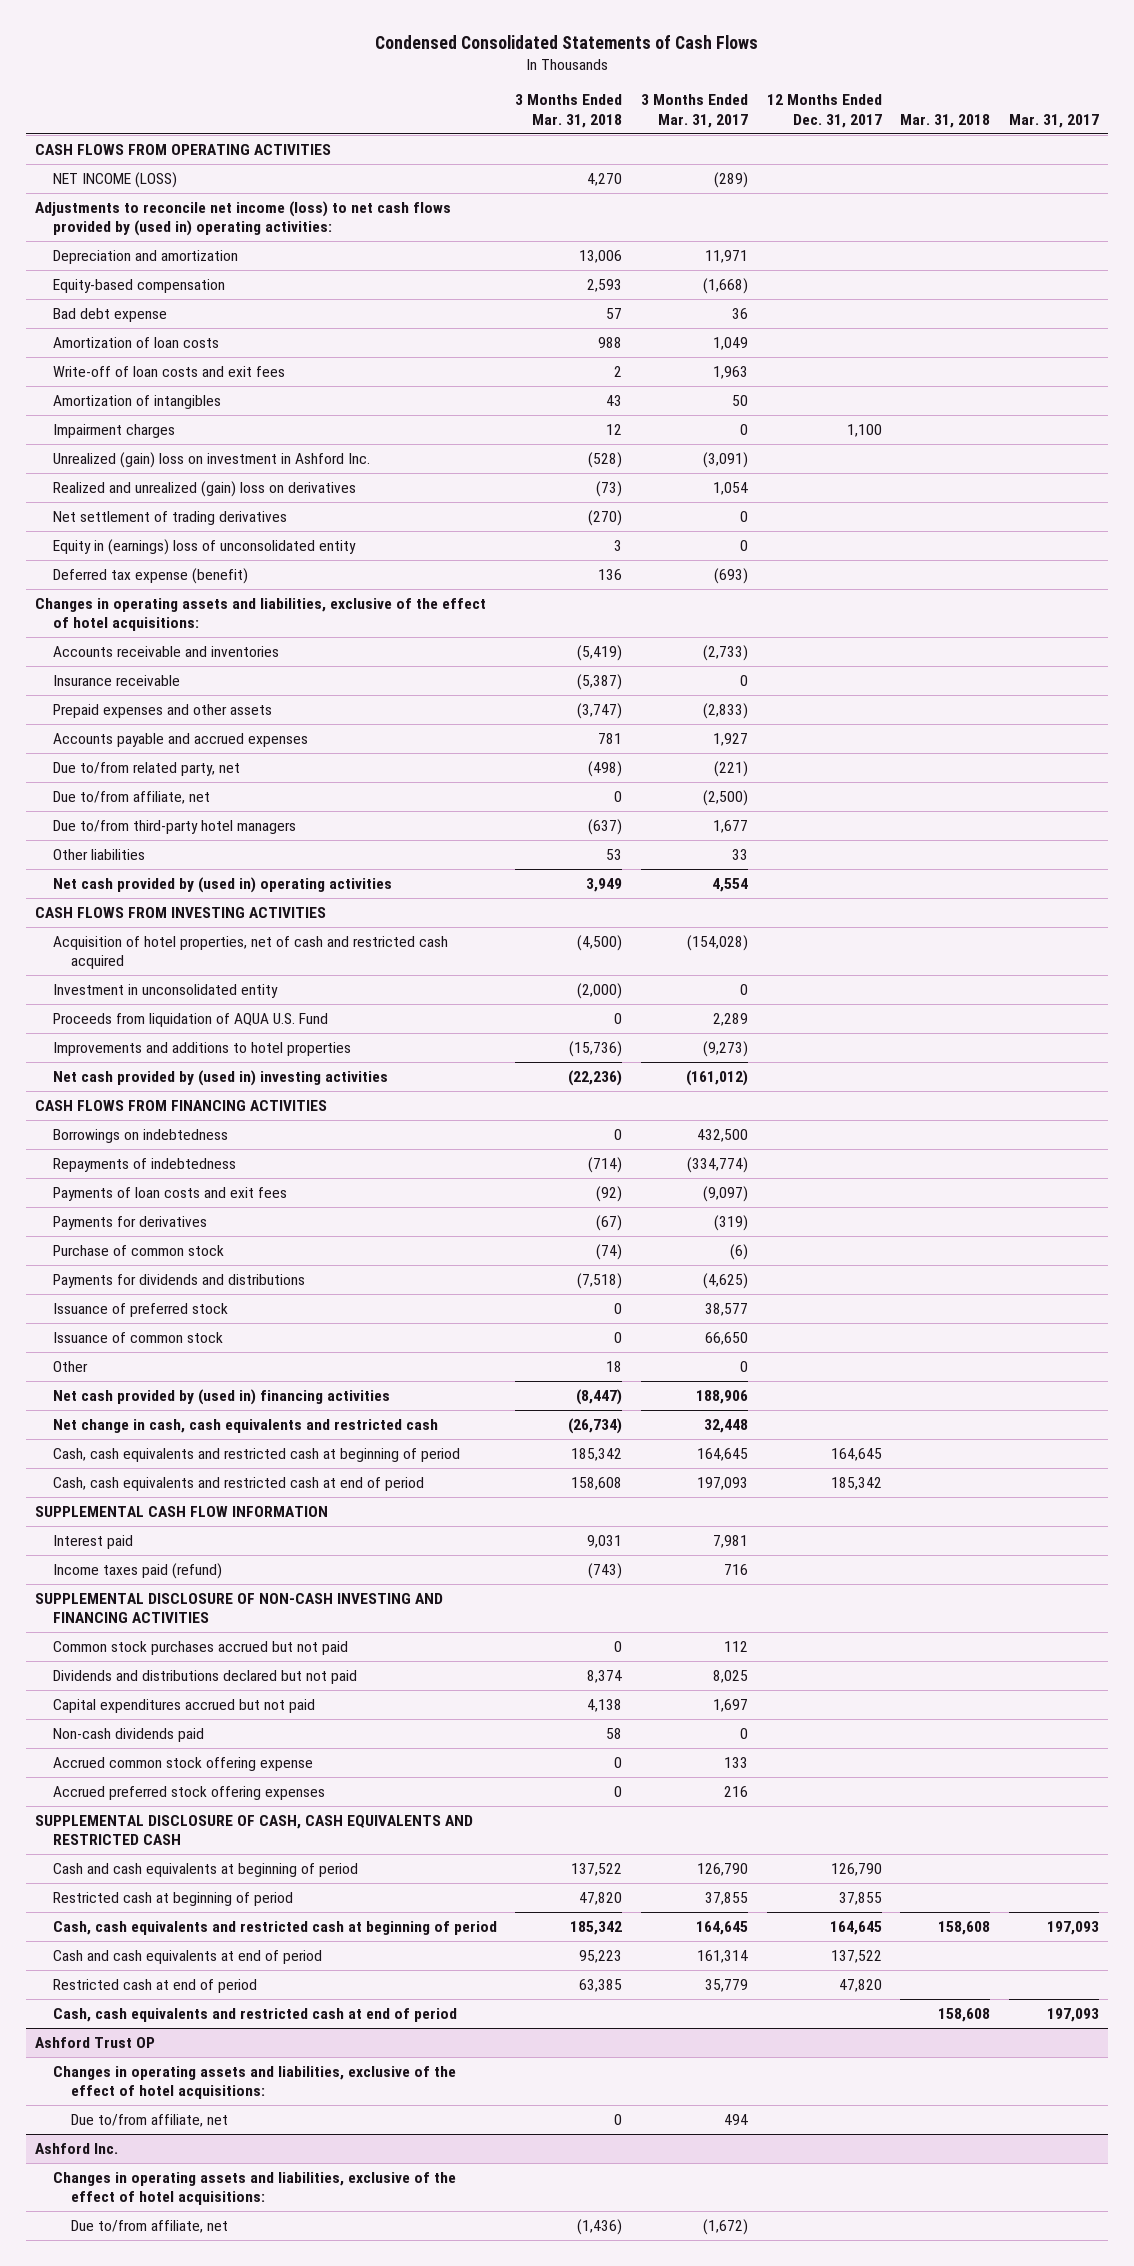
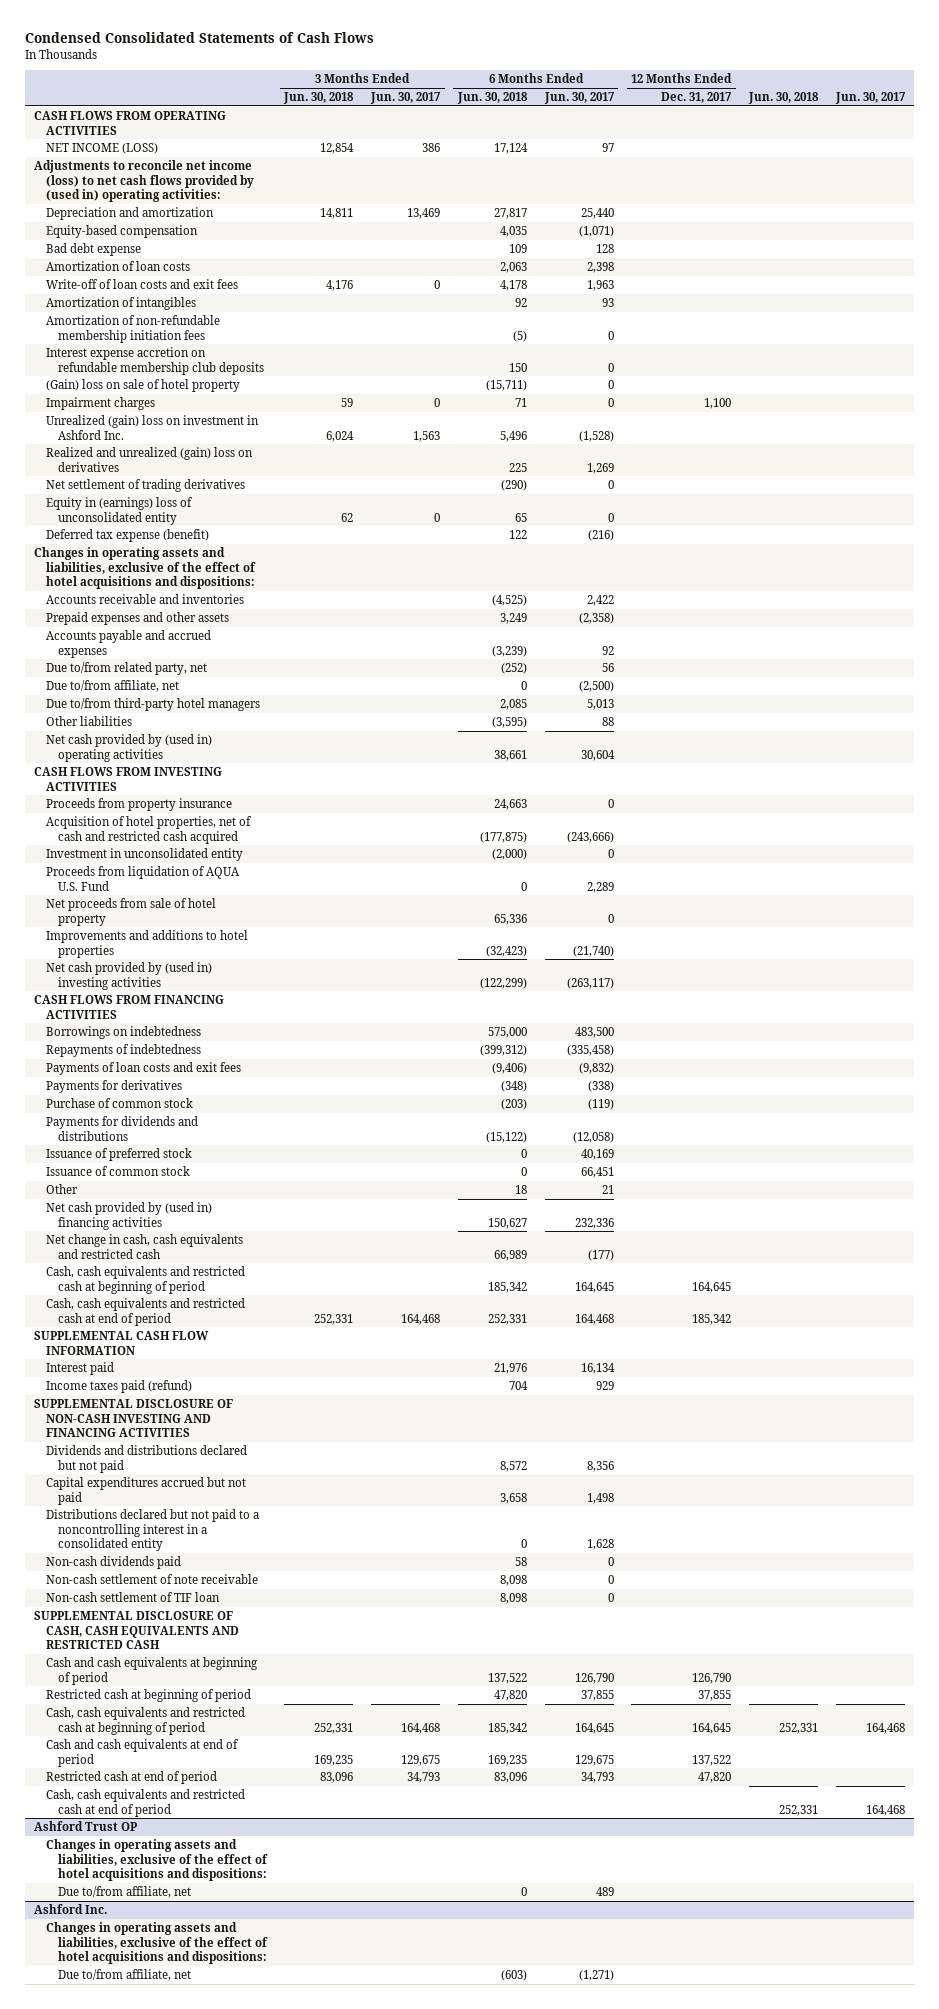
- | 3 Months Ended Mar. 31, 2018 | 3 Months Ended Mar. 31, 2017 | 12 Months Ended Dec. 31, 2017 | Mar. 31, 2018 | Mar. 31, 2017
+ | 3 Months Ended Jun. 30, 2018 | 3 Months Ended Jun. 30, 2017 | 6 Months Ended Jun. 30, 2018 | 6 Months Ended Jun. 30, 2017 | 12 Months Ended Dec. 31, 2017 | Jun. 30, 2018 | Jun. 30, 2017
+ Amortization of non-refundable membership initiation fees | | | (5) | 0 | | |
+ Interest expense accretion on refundable membership club deposits | | | 150 | 0 | | |
+ (Gain) loss on sale of hotel property | | | (15,711) | 0 | | |
- Changes in operating assets and liabilities, exclusive of the effect of hotel acquisitions:
+ Changes in operating assets and liabilities, exclusive of the effect of hotel acquisitions and dispositions:
- Insurance receivable | (5,387) | 0 | | |
+ Proceeds from property insurance | | | 24,663 | 0 | | |
+ Net proceeds from sale of hotel property | | | 65,336 | 0 | | |
- Common stock purchases accrued but not paid | 0 | 112 | | |
+ Distributions declared but not paid to a noncontrolling interest in a consolidated entity | | | 0 | 1,628 | | |
- Accrued common stock offering expense | 0 | 133 | | |
- Accrued preferred stock offering expenses | 0 | 216 | | |
+ Non-cash settlement of note receivable | | | 8,098 | 0 | | |
+ Non-cash settlement of TIF loan | | | 8,098 | 0 | | |
@ Ashford Trust OP
- Changes in operating assets and liabilities, exclusive of the effect of hotel acquisitions:
+ Changes in operating assets and liabilities, exclusive of the effect of hotel acquisitions and dispositions:
@ Ashford Inc.
- Changes in operating assets and liabilities, exclusive of the effect of hotel acquisitions:
+ Changes in operating assets and liabilities, exclusive of the effect of hotel acquisitions and dispositions:

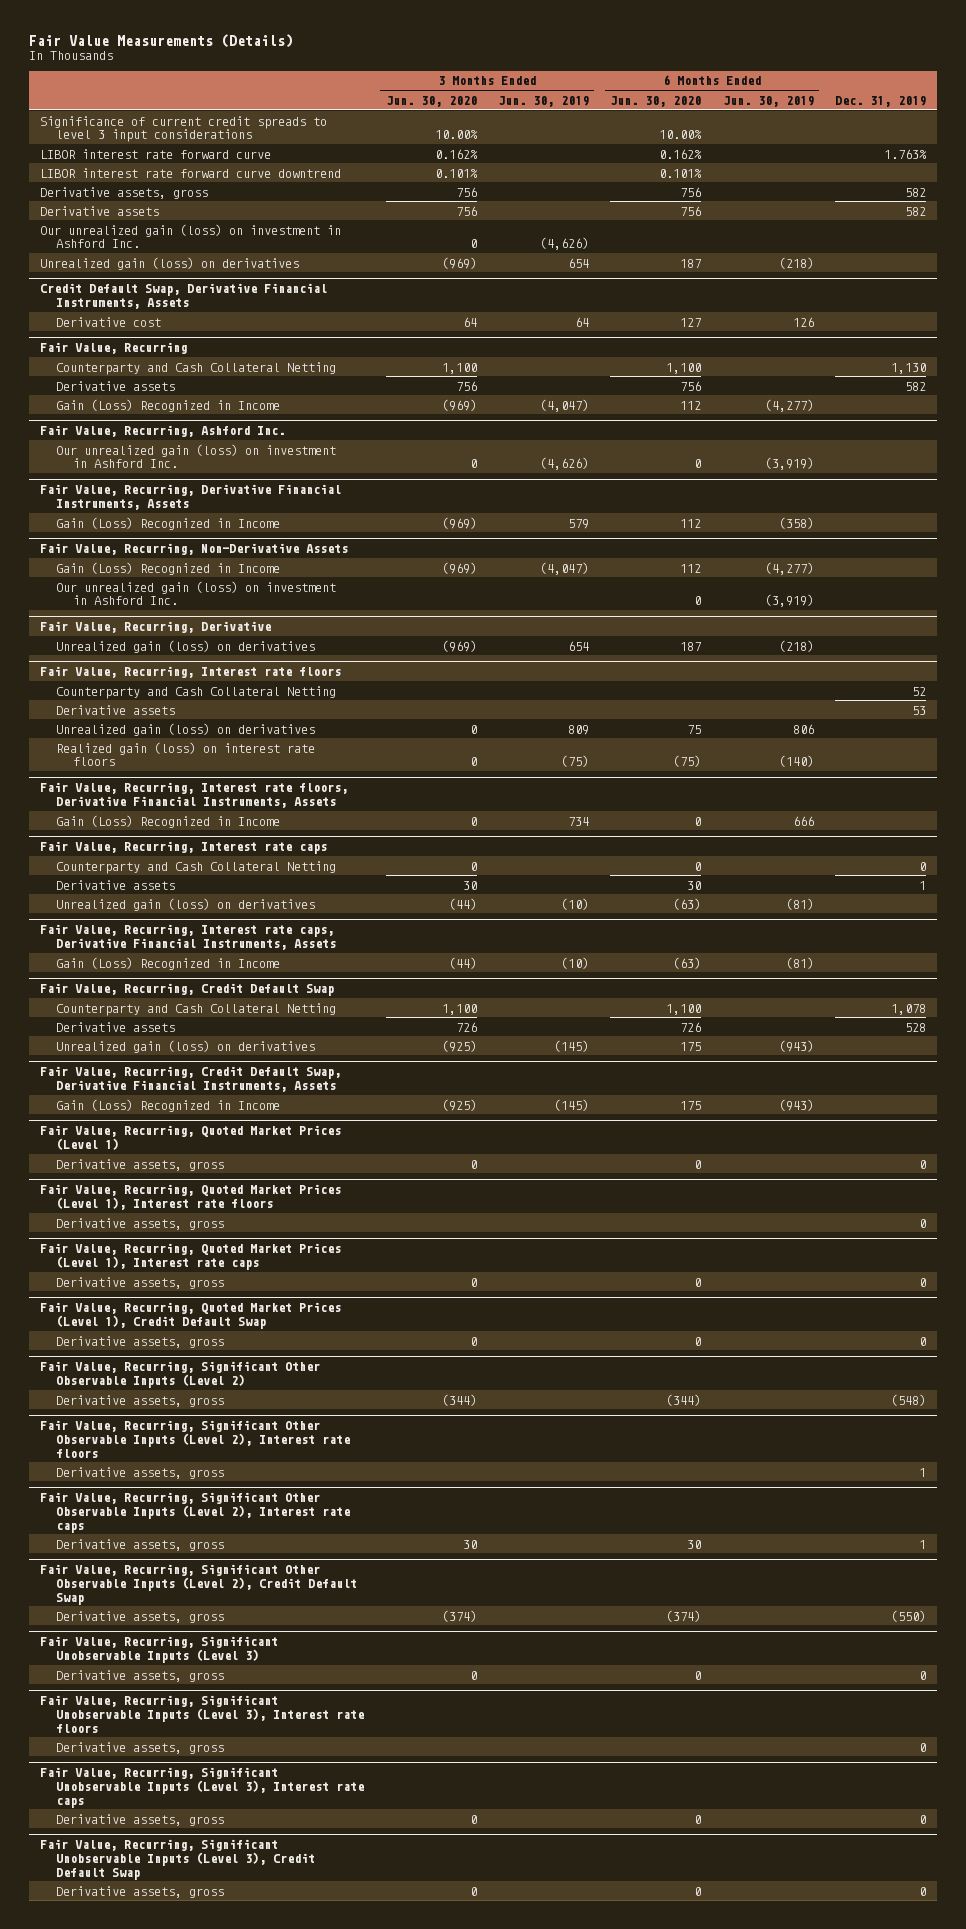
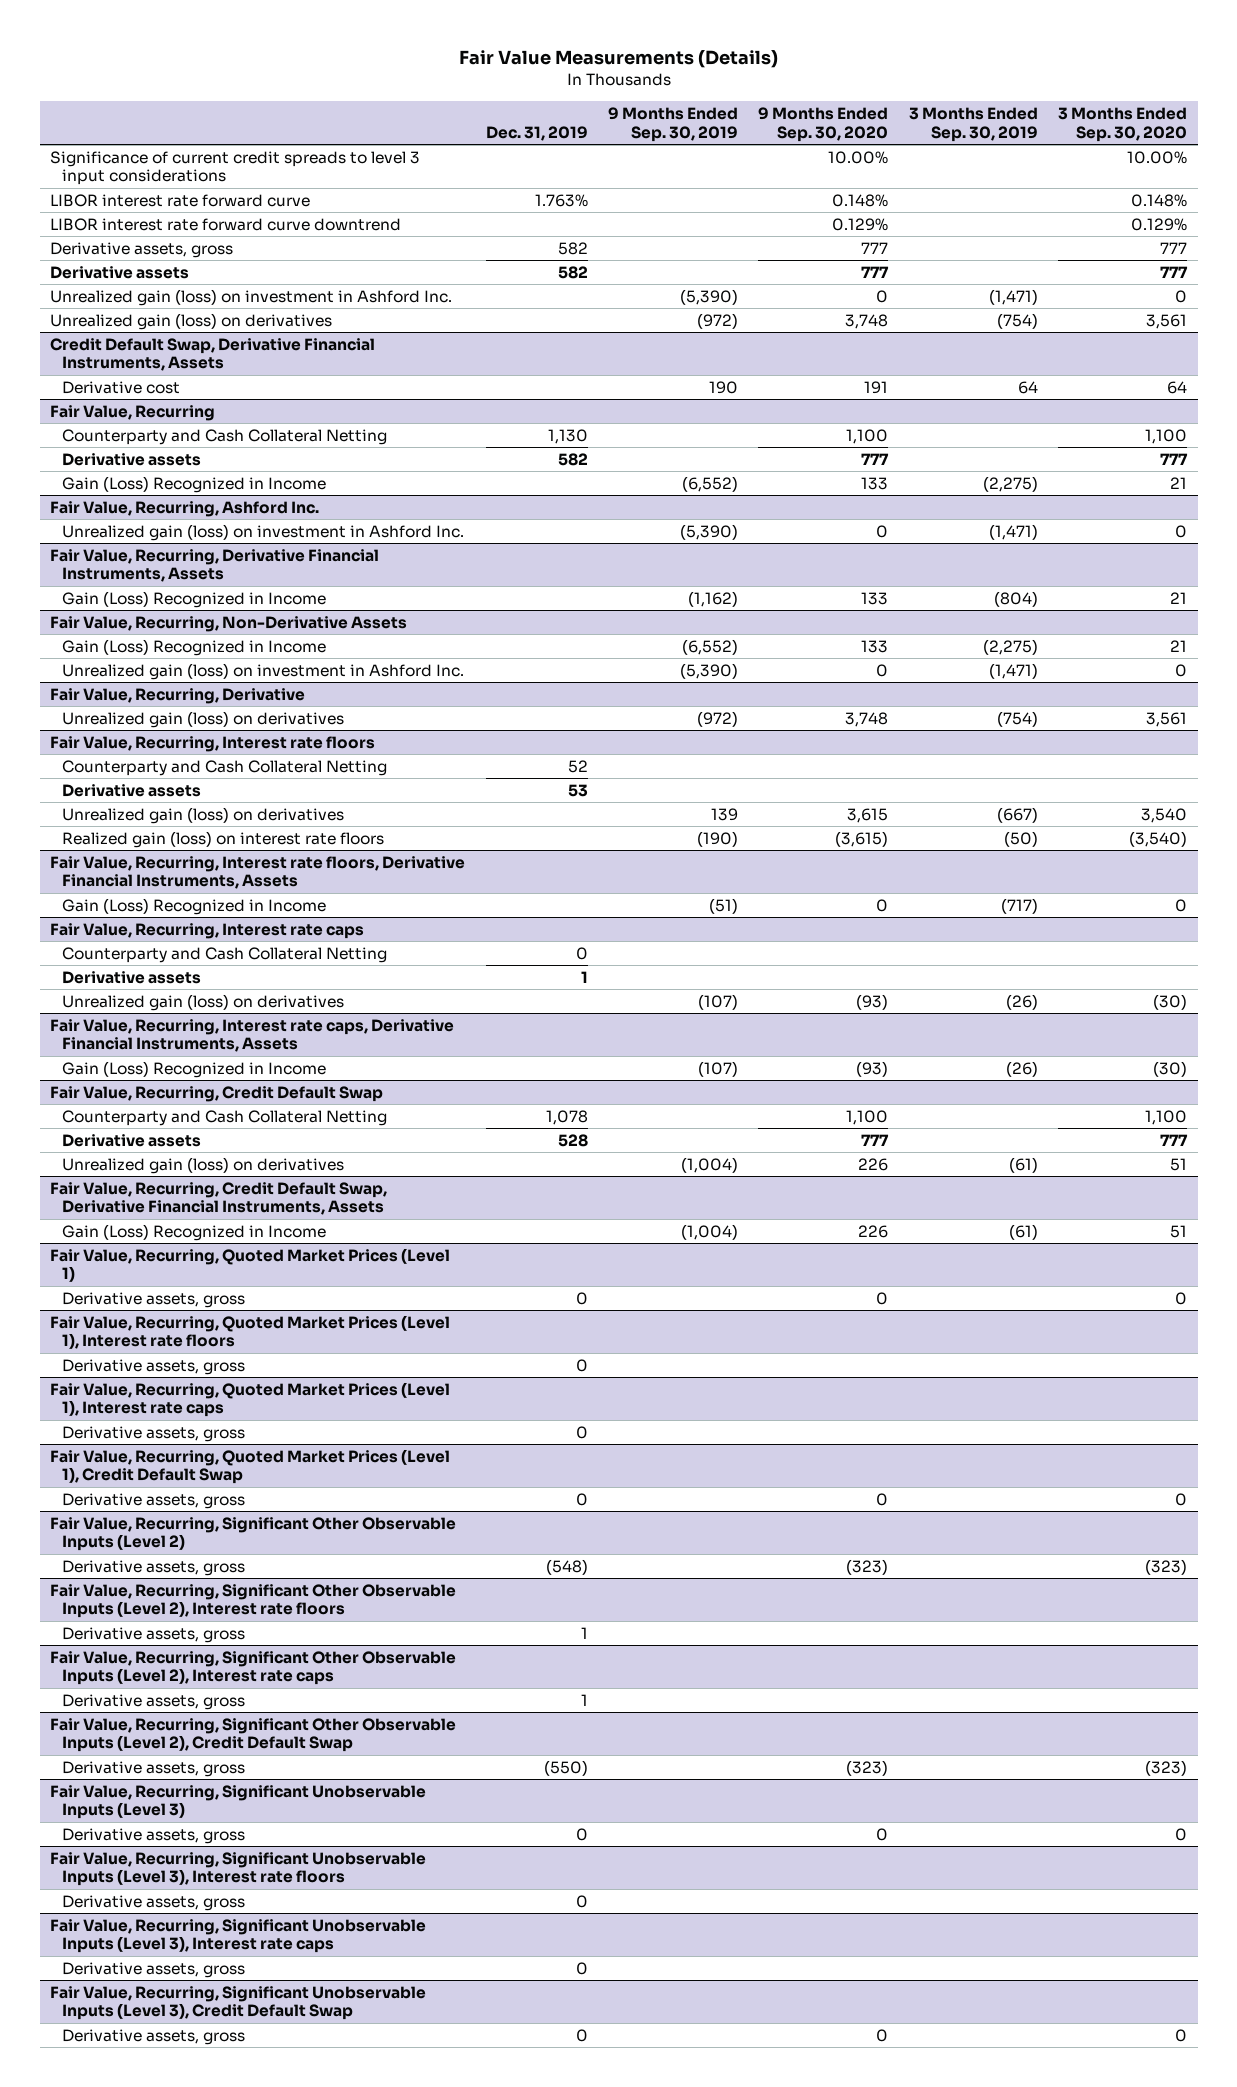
- | 3 Months Ended Jun. 30, 2020 | 3 Months Ended Jun. 30, 2019 | 6 Months Ended Jun. 30, 2020 | 6 Months Ended Jun. 30, 2019 | Dec. 31, 2019
+ | Dec. 31, 2019 | 9 Months Ended Sep. 30, 2019 | 9 Months Ended Sep. 30, 2020 | 3 Months Ended Sep. 30, 2019 | 3 Months Ended Sep. 30, 2020
- Our unrealized gain (loss) on investment in Ashford Inc. | 0 | (4,626) | | |
+ Unrealized gain (loss) on investment in Ashford Inc. | | (5,390) | 0 | (1,471) | 0
@ Fair Value, Recurring, Ashford Inc.
- Our unrealized gain (loss) on investment in Ashford Inc. | 0 | (4,626) | 0 | (3,919) |
+ Unrealized gain (loss) on investment in Ashford Inc. | | (5,390) | 0 | (1,471) | 0
@ Fair Value, Recurring, Non-Derivative Assets
- Our unrealized gain (loss) on investment in Ashford Inc. | | | 0 | (3,919) |
+ Unrealized gain (loss) on investment in Ashford Inc. | | (5,390) | 0 | (1,471) | 0

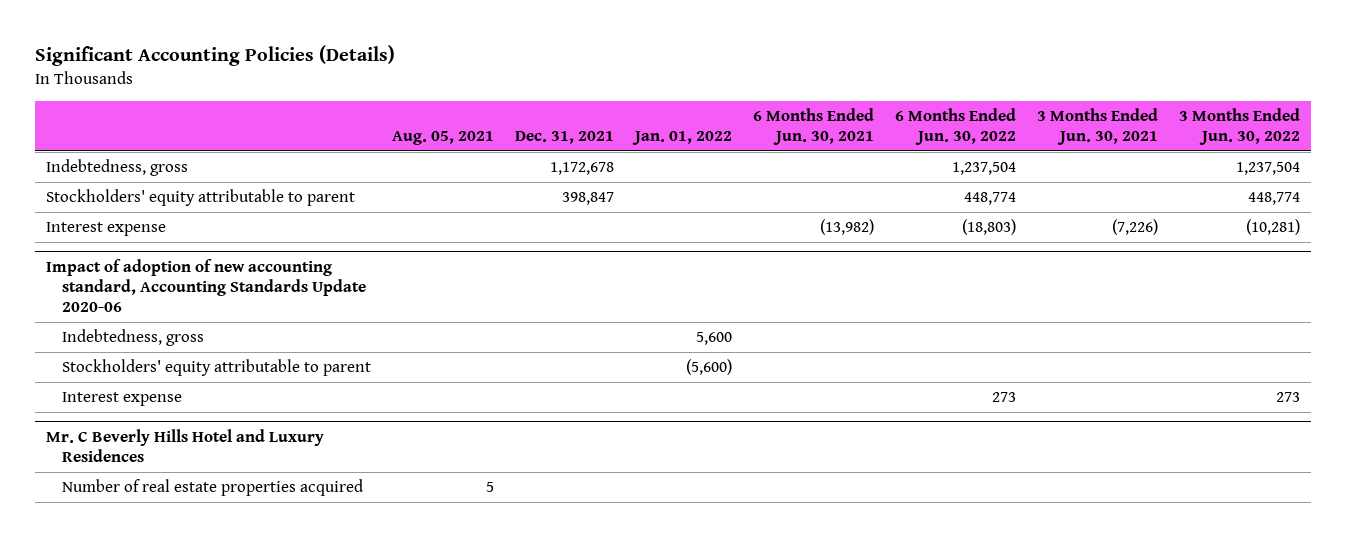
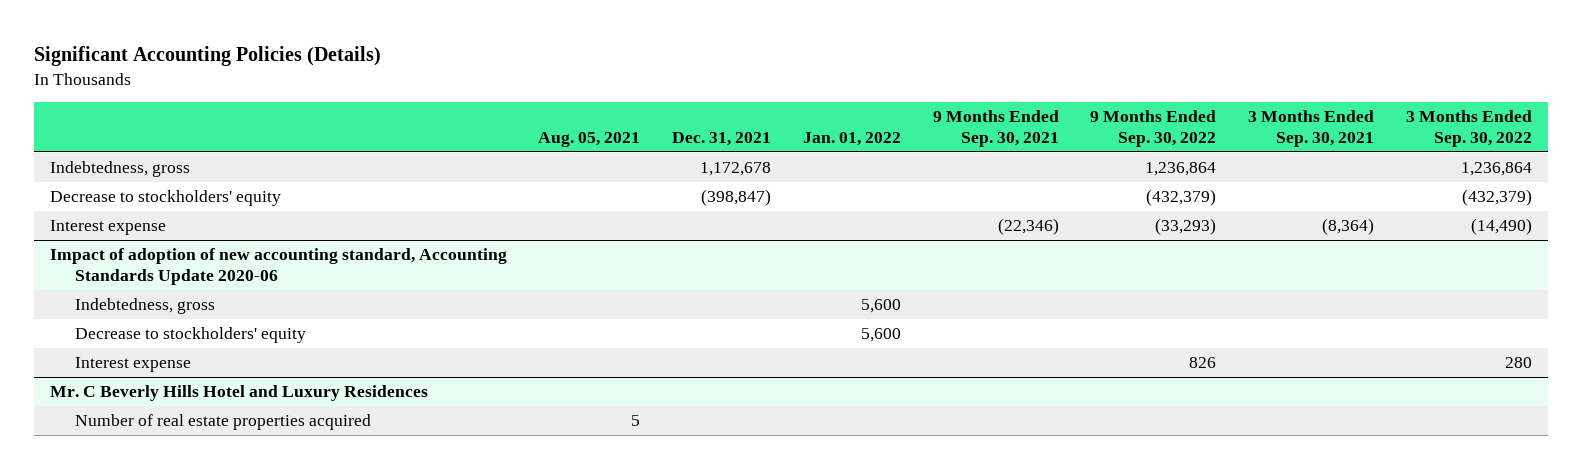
- | Aug. 05, 2021 | Dec. 31, 2021 | Jan. 01, 2022 | 6 Months Ended Jun. 30, 2021 | 6 Months Ended Jun. 30, 2022 | 3 Months Ended Jun. 30, 2021 | 3 Months Ended Jun. 30, 2022
+ | Aug. 05, 2021 | Dec. 31, 2021 | Jan. 01, 2022 | 9 Months Ended Sep. 30, 2021 | 9 Months Ended Sep. 30, 2022 | 3 Months Ended Sep. 30, 2021 | 3 Months Ended Sep. 30, 2022
- Stockholders' equity attributable to parent | | 398,847 | | | 448,774 | | 448,774
+ Decrease to stockholders' equity | | (398,847) | | | (432,379) | | (432,379)
@ Impact of adoption of new accounting standard, Accounting Standards Update 2020-06
- Stockholders' equity attributable to parent | | | (5,600) | | | |
+ Decrease to stockholders' equity | | | 5,600 | | | |

